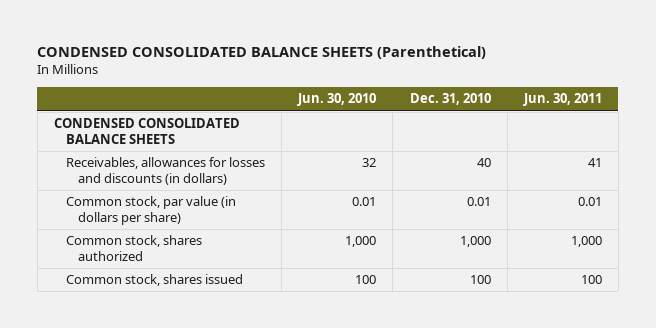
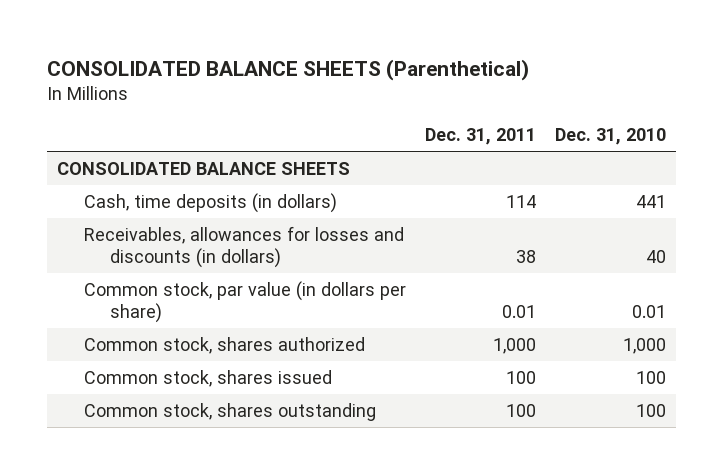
- CONDENSED CONSOLIDATED BALANCE SHEETS (Parenthetical)
+ CONSOLIDATED BALANCE SHEETS (Parenthetical)
- | Jun. 30, 2010 | Dec. 31, 2010 | Jun. 30, 2011
+ | Dec. 31, 2011 | Dec. 31, 2010
- CONDENSED CONSOLIDATED BALANCE SHEETS
+ CONSOLIDATED BALANCE SHEETS
+ Cash, time deposits (in dollars) | 114 | 441
+ Common stock, shares outstanding | 100 | 100

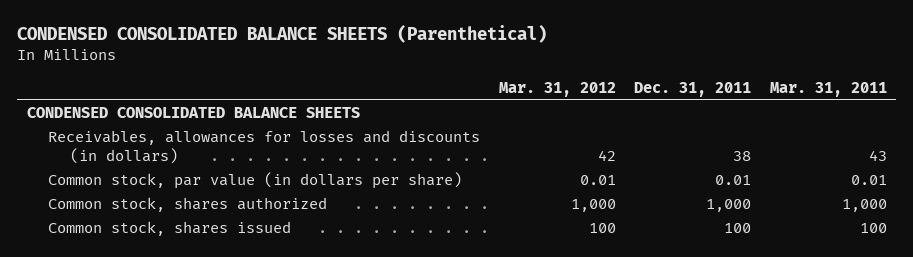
- CONSOLIDATED BALANCE SHEETS (Parenthetical)
+ CONDENSED CONSOLIDATED BALANCE SHEETS (Parenthetical)
- | Dec. 31, 2011 | Dec. 31, 2010
+ | Mar. 31, 2012 | Dec. 31, 2011 | Mar. 31, 2011
- CONSOLIDATED BALANCE SHEETS
- Cash, time deposits (in dollars) | 114 | 441
+ CONDENSED CONSOLIDATED BALANCE SHEETS
- Common stock, shares outstanding | 100 | 100

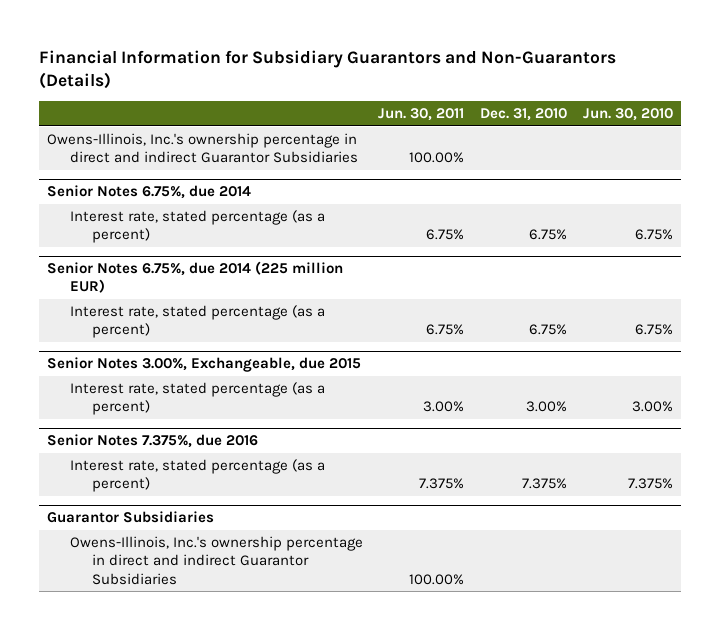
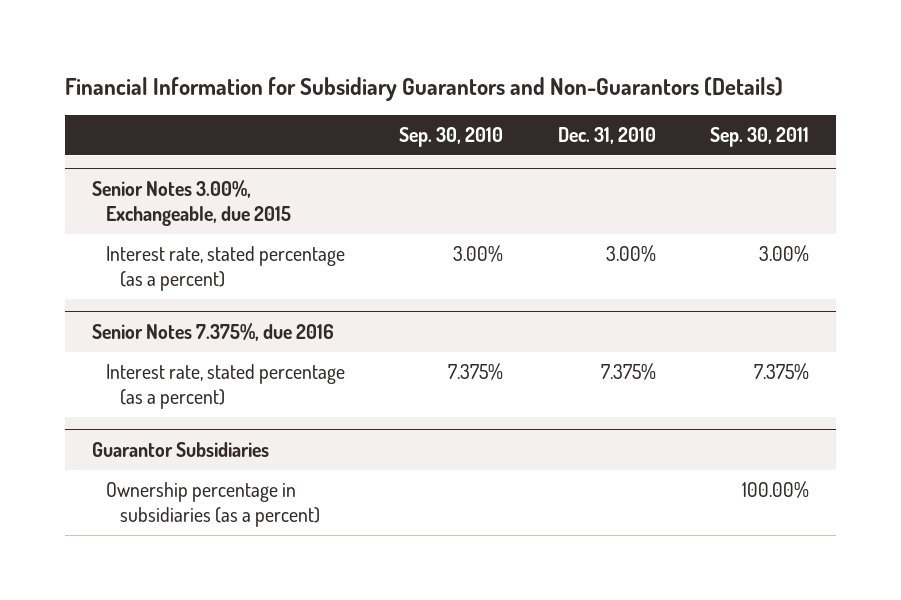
- | Jun. 30, 2011 | Dec. 31, 2010 | Jun. 30, 2010
+ | Sep. 30, 2010 | Dec. 31, 2010 | Sep. 30, 2011
- Owens-Illinois, Inc.'s ownership percentage in direct and indirect Guarantor Subsidiaries | 100.00% | |
- Senior Notes 6.75%, due 2014
- Interest rate, stated percentage (as a percent) | 6.75% | 6.75% | 6.75%
- Senior Notes 6.75%, due 2014 (225 million EUR)
- Interest rate, stated percentage (as a percent) | 6.75% | 6.75% | 6.75%
@ Guarantor Subsidiaries
- Owens-Illinois, Inc.'s ownership percentage in direct and indirect Guarantor Subsidiaries | 100.00% | |
+ Ownership percentage in subsidiaries (as a percent) | | | 100.00%

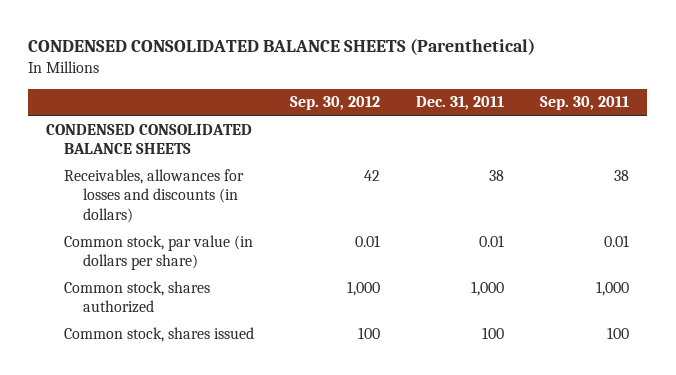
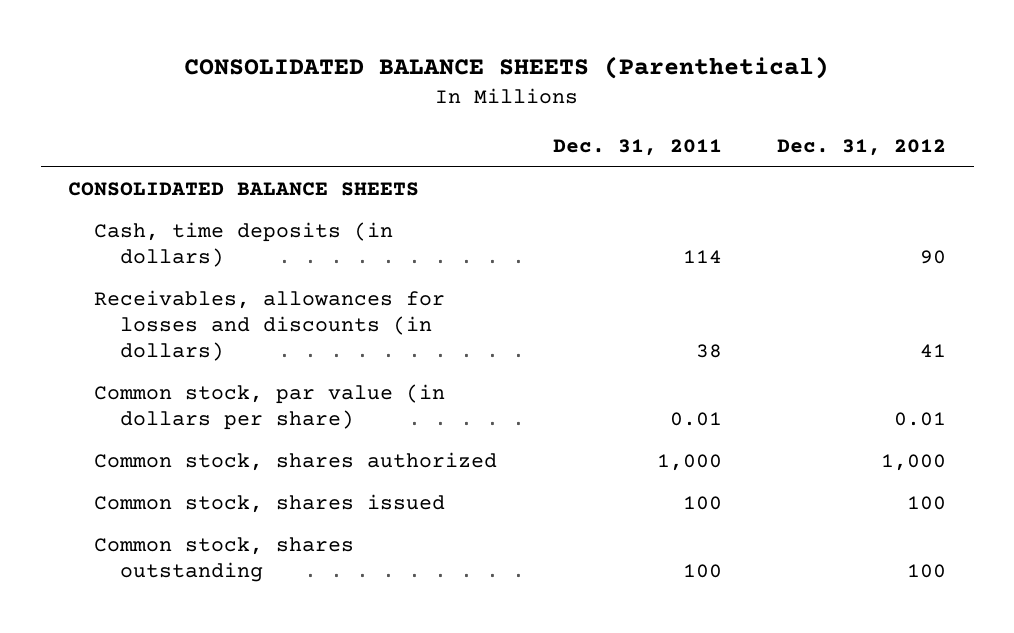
- CONDENSED CONSOLIDATED BALANCE SHEETS (Parenthetical)
+ CONSOLIDATED BALANCE SHEETS (Parenthetical)
- | Sep. 30, 2012 | Dec. 31, 2011 | Sep. 30, 2011
+ | Dec. 31, 2011 | Dec. 31, 2012
- CONDENSED CONSOLIDATED BALANCE SHEETS
+ CONSOLIDATED BALANCE SHEETS
+ Cash, time deposits (in dollars) | 114 | 90
+ Common stock, shares outstanding | 100 | 100

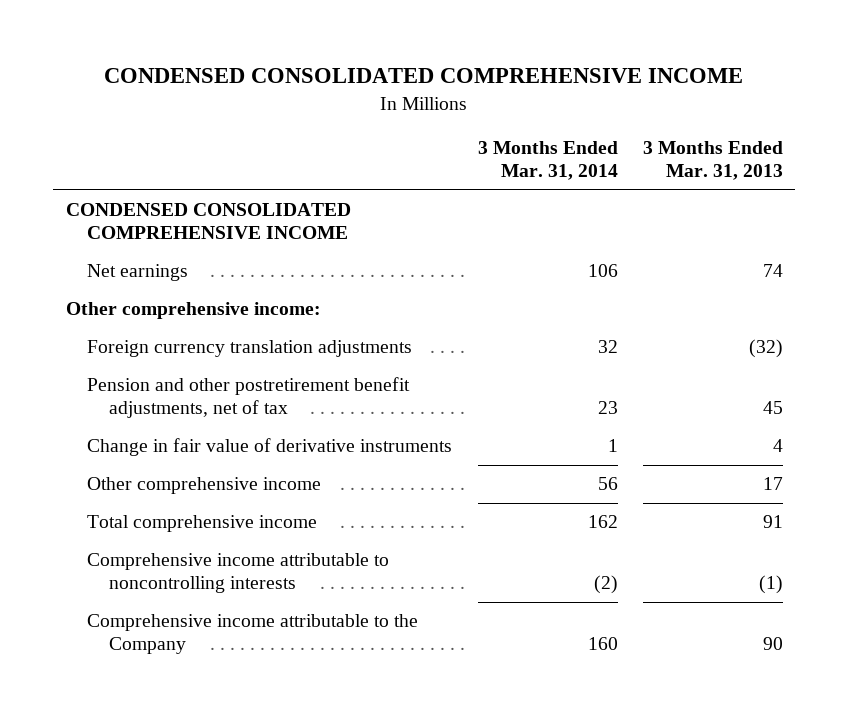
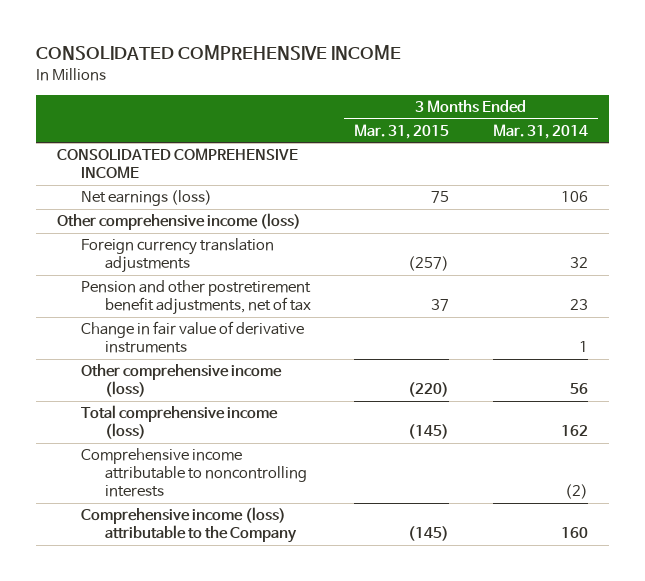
- CONDENSED CONSOLIDATED COMPREHENSIVE INCOME
+ CONSOLIDATED COMPREHENSIVE INCOME
- | 3 Months Ended Mar. 31, 2014 | 3 Months Ended Mar. 31, 2013
+ | 3 Months Ended Mar. 31, 2015 | 3 Months Ended Mar. 31, 2014
- CONDENSED CONSOLIDATED COMPREHENSIVE INCOME
- Net earnings | 106 | 74
- Other comprehensive income:
+ CONSOLIDATED COMPREHENSIVE INCOME
+ Net earnings (loss) | 75 | 106
+ Other comprehensive income (loss)
- Other comprehensive income | 56 | 17
- Total comprehensive income | 162 | 91
+ Other comprehensive income (loss) | (220) | 56
+ Total comprehensive income (loss) | (145) | 162
- Comprehensive income attributable to the Company | 160 | 90
+ Comprehensive income (loss) attributable to the Company | (145) | 160

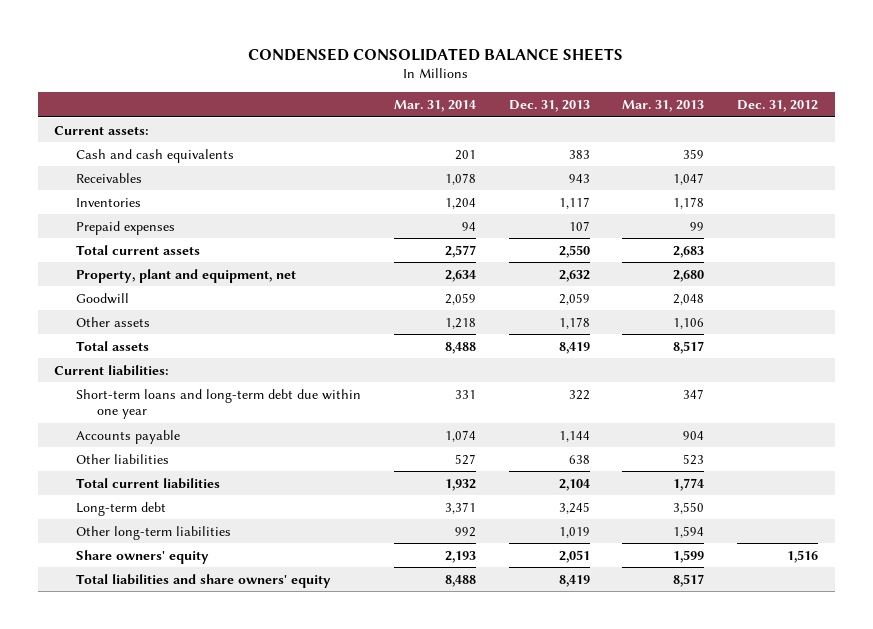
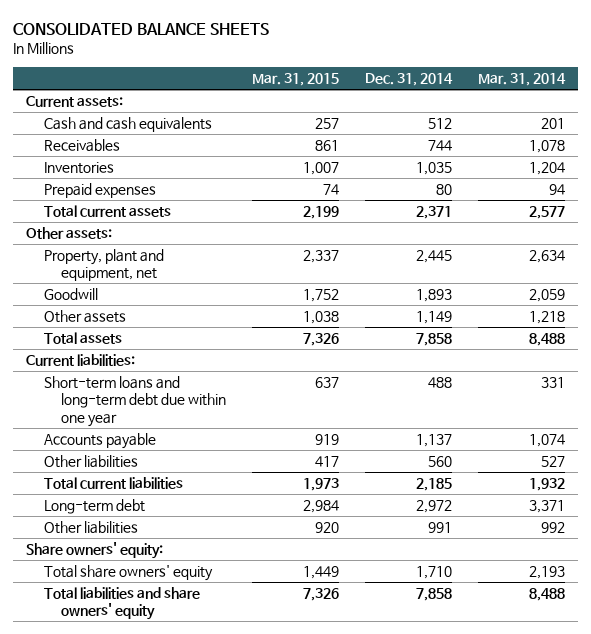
- CONDENSED CONSOLIDATED BALANCE SHEETS
+ CONSOLIDATED BALANCE SHEETS
- | Mar. 31, 2014 | Dec. 31, 2013 | Mar. 31, 2013 | Dec. 31, 2012
+ | Mar. 31, 2015 | Dec. 31, 2014 | Mar. 31, 2014
+ Other assets:
- Other long-term liabilities | 992 | 1,019 | 1,594 |
- Share owners' equity | 2,193 | 2,051 | 1,599 | 1,516
+ Other liabilities | 920 | 991 | 992
+ Share owners' equity:
+ Total share owners' equity | 1,449 | 1,710 | 2,193

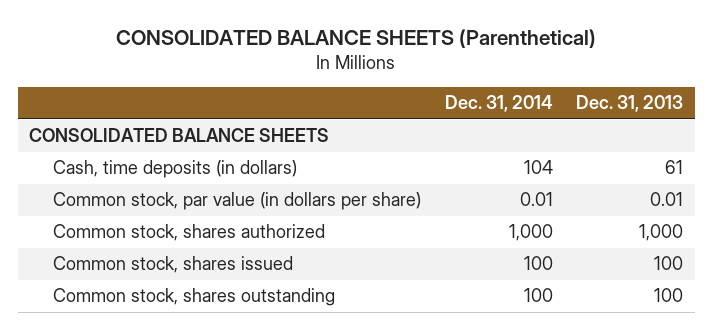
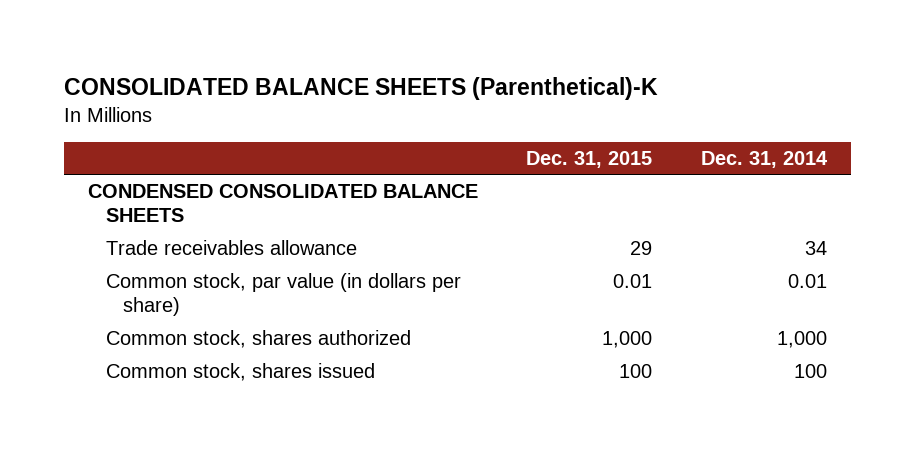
- CONSOLIDATED BALANCE SHEETS (Parenthetical)
+ CONSOLIDATED BALANCE SHEETS (Parenthetical)-K
- | Dec. 31, 2014 | Dec. 31, 2013
+ | Dec. 31, 2015 | Dec. 31, 2014
- CONSOLIDATED BALANCE SHEETS
- Cash, time deposits (in dollars) | 104 | 61
+ CONDENSED CONSOLIDATED BALANCE SHEETS
+ Trade receivables allowance | 29 | 34
- Common stock, shares outstanding | 100 | 100

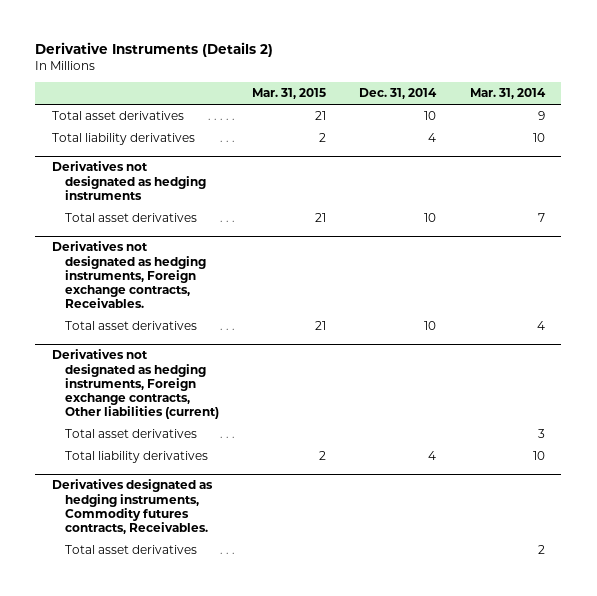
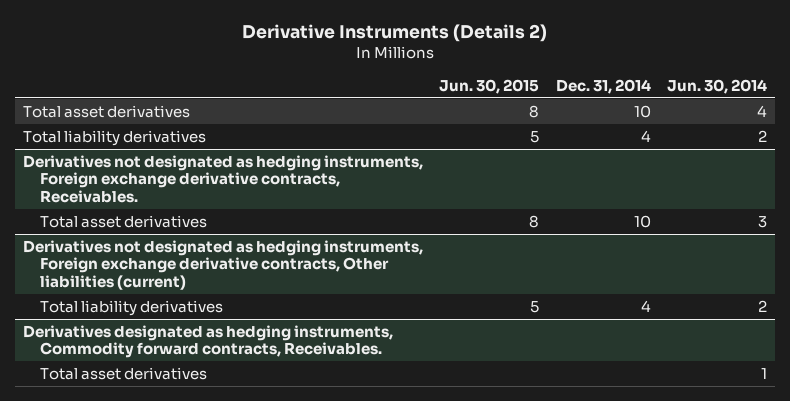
- | Mar. 31, 2015 | Dec. 31, 2014 | Mar. 31, 2014
+ | Jun. 30, 2015 | Dec. 31, 2014 | Jun. 30, 2014
- Derivatives not designated as hedging instruments
- Total asset derivatives | 21 | 10 | 7
- Derivatives not designated as hedging instruments, Foreign exchange contracts, Receivables.
+ Derivatives not designated as hedging instruments, Foreign exchange derivative contracts, Receivables.
- Derivatives not designated as hedging instruments, Foreign exchange contracts, Other liabilities (current)
- Total asset derivatives | | | 3
+ Derivatives not designated as hedging instruments, Foreign exchange derivative contracts, Other liabilities (current)
- Derivatives designated as hedging instruments, Commodity futures contracts, Receivables.
+ Derivatives designated as hedging instruments, Commodity forward contracts, Receivables.

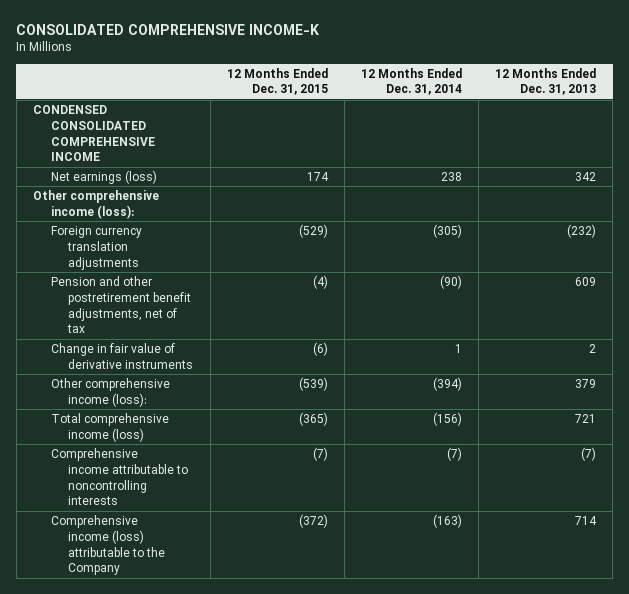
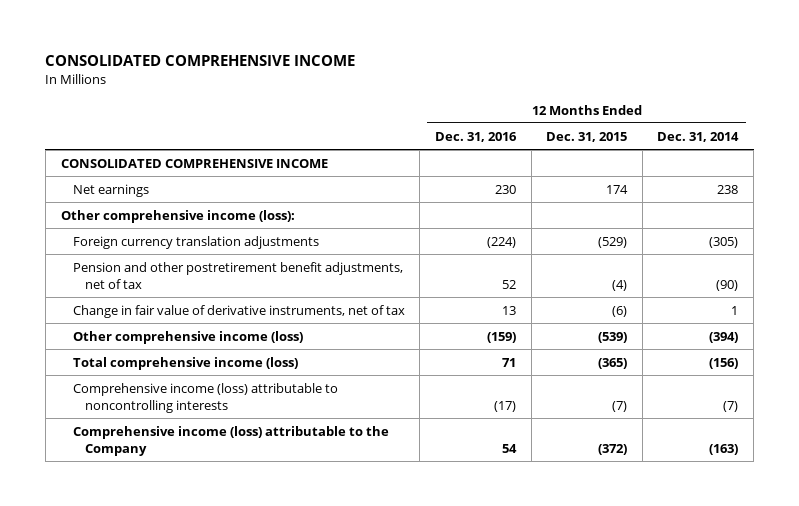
- CONSOLIDATED COMPREHENSIVE INCOME-K
+ CONSOLIDATED COMPREHENSIVE INCOME
- | 12 Months Ended Dec. 31, 2015 | 12 Months Ended Dec. 31, 2014 | 12 Months Ended Dec. 31, 2013
+ | 12 Months Ended Dec. 31, 2016 | 12 Months Ended Dec. 31, 2015 | 12 Months Ended Dec. 31, 2014
- CONDENSED CONSOLIDATED COMPREHENSIVE INCOME
- Net earnings (loss) | 174 | 238 | 342
+ CONSOLIDATED COMPREHENSIVE INCOME
+ Net earnings | 230 | 174 | 238
- Change in fair value of derivative instruments | (6) | 1 | 2
- Other comprehensive income (loss): | (539) | (394) | 379
+ Change in fair value of derivative instruments, net of tax | 13 | (6) | 1
+ Other comprehensive income (loss) | (159) | (539) | (394)
- Comprehensive income attributable to noncontrolling interests | (7) | (7) | (7)
+ Comprehensive income (loss) attributable to noncontrolling interests | (17) | (7) | (7)

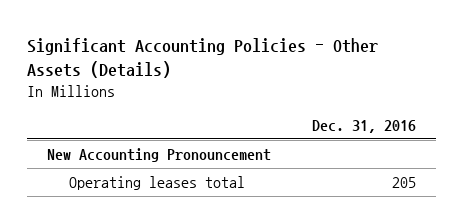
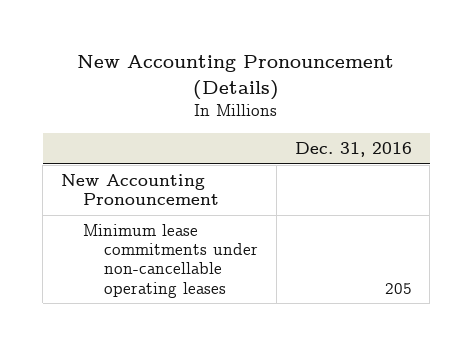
- Significant Accounting Policies - Other Assets (Details)
+ New Accounting Pronouncement (Details)
- Operating leases total | 205
+ Minimum lease commitments under non-cancellable operating leases | 205

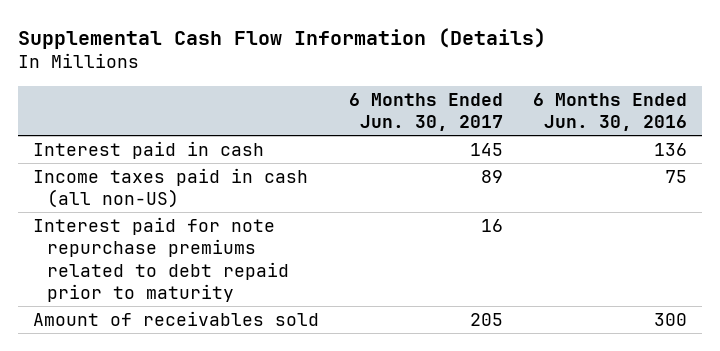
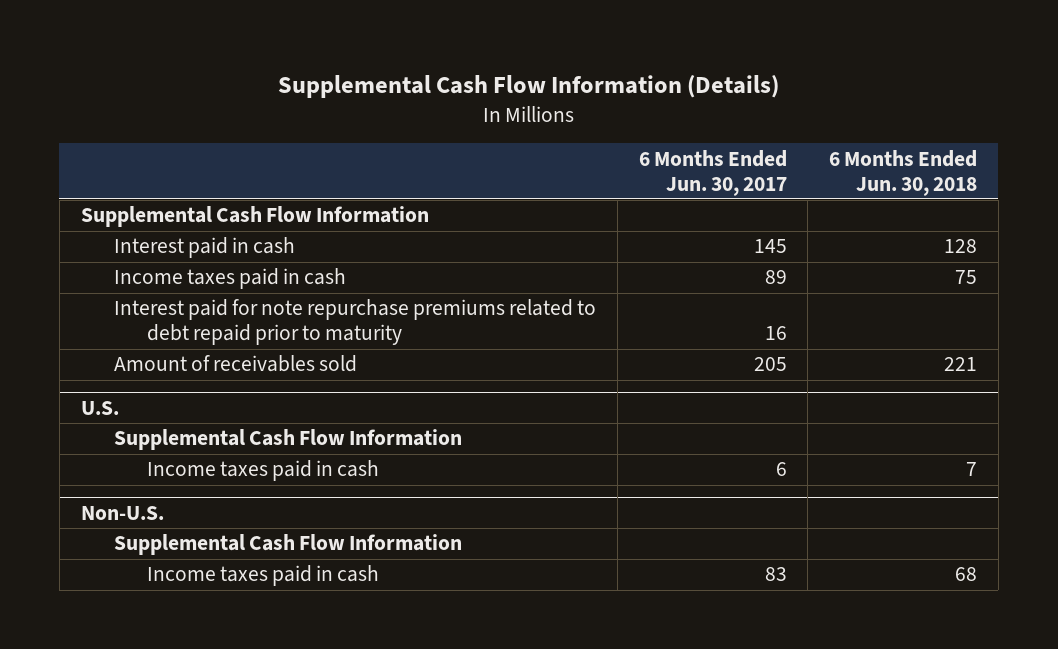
- | 6 Months Ended Jun. 30, 2017 | 6 Months Ended Jun. 30, 2016
+ | 6 Months Ended Jun. 30, 2017 | 6 Months Ended Jun. 30, 2018
+ Supplemental Cash Flow Information
- Income taxes paid in cash (all non-US) | 89 | 75
+ Income taxes paid in cash | 89 | 75
+ U.S.
+ Supplemental Cash Flow Information
+ Income taxes paid in cash | 6 | 7
+ Non-U.S.
+ Supplemental Cash Flow Information
+ Income taxes paid in cash | 83 | 68

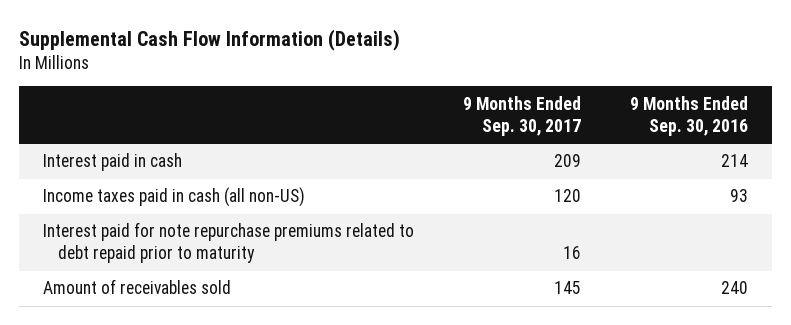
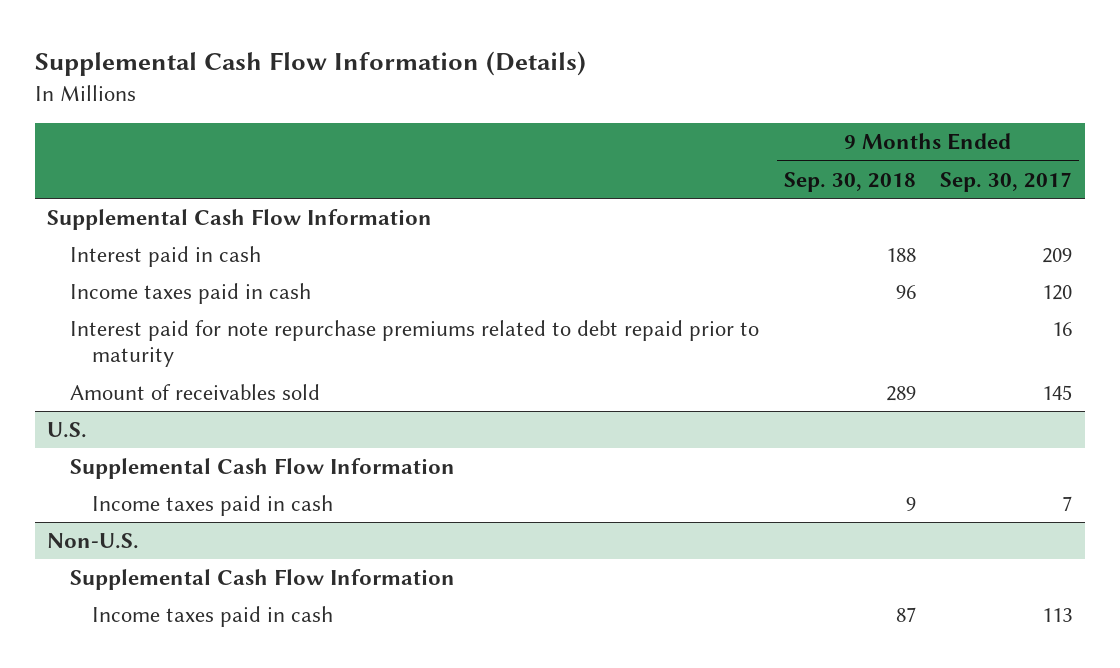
- | 9 Months Ended Sep. 30, 2017 | 9 Months Ended Sep. 30, 2016
+ | 9 Months Ended Sep. 30, 2018 | 9 Months Ended Sep. 30, 2017
+ Supplemental Cash Flow Information
- Income taxes paid in cash (all non-US) | 120 | 93
+ Income taxes paid in cash | 96 | 120
+ U.S.
+ Supplemental Cash Flow Information
+ Income taxes paid in cash | 9 | 7
+ Non-U.S.
+ Supplemental Cash Flow Information
+ Income taxes paid in cash | 87 | 113

